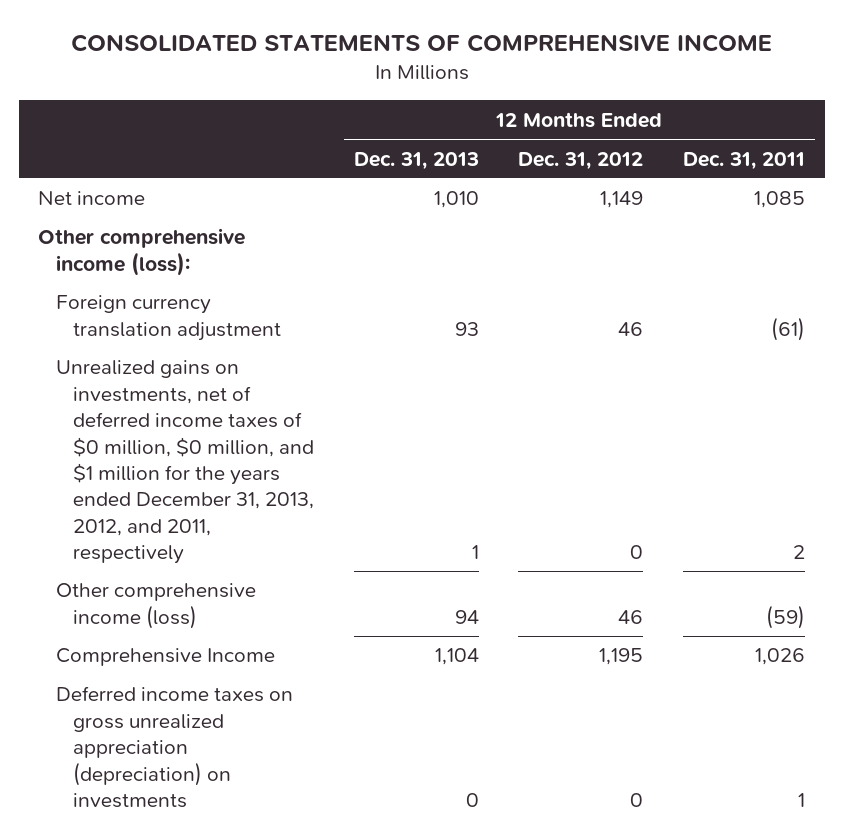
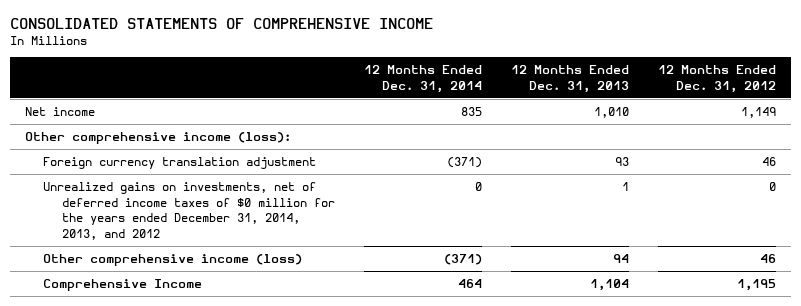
- | 12 Months Ended Dec. 31, 2013 | 12 Months Ended Dec. 31, 2012 | 12 Months Ended Dec. 31, 2011
+ | 12 Months Ended Dec. 31, 2014 | 12 Months Ended Dec. 31, 2013 | 12 Months Ended Dec. 31, 2012
- Unrealized gains on investments, net of deferred income taxes of $0 million, $0 million, and $1 million for the years ended December 31, 2013, 2012, and 2011, respectively | 1 | 0 | 2
+ Unrealized gains on investments, net of deferred income taxes of $0 million for the years ended December 31, 2014, 2013, and 2012 | 0 | 1 | 0
- Deferred income taxes on gross unrealized appreciation (depreciation) on investments | 0 | 0 | 1

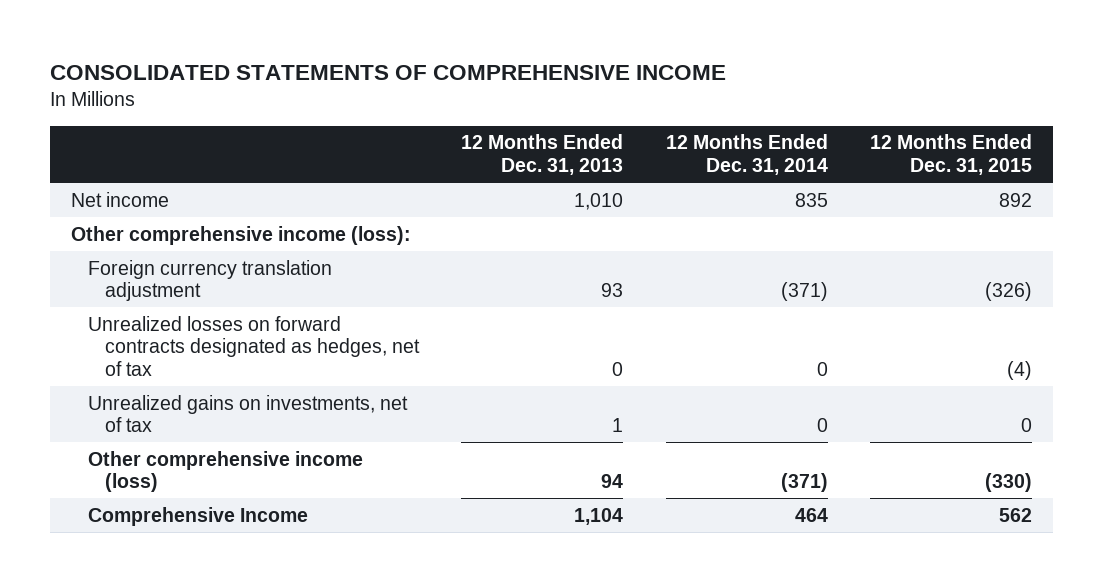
- | 12 Months Ended Dec. 31, 2014 | 12 Months Ended Dec. 31, 2013 | 12 Months Ended Dec. 31, 2012
+ | 12 Months Ended Dec. 31, 2013 | 12 Months Ended Dec. 31, 2014 | 12 Months Ended Dec. 31, 2015
- Unrealized gains on investments, net of deferred income taxes of $0 million for the years ended December 31, 2014, 2013, and 2012 | 0 | 1 | 0
+ Unrealized losses on forward contracts designated as hedges, net of tax | 0 | 0 | (4)
+ Unrealized gains on investments, net of tax | 1 | 0 | 0

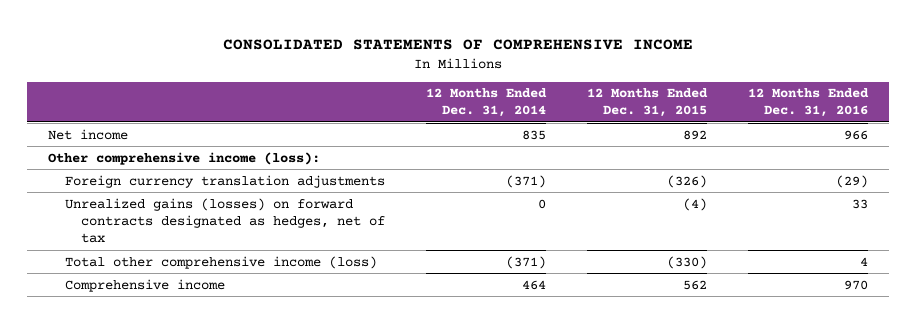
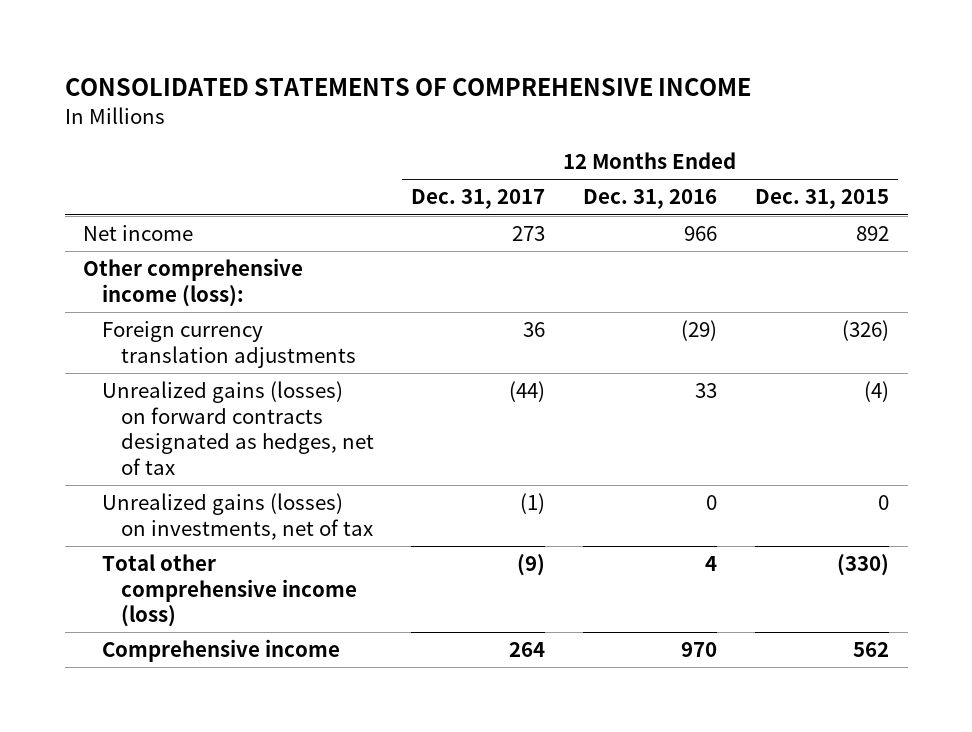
- | 12 Months Ended Dec. 31, 2014 | 12 Months Ended Dec. 31, 2015 | 12 Months Ended Dec. 31, 2016
+ | 12 Months Ended Dec. 31, 2017 | 12 Months Ended Dec. 31, 2016 | 12 Months Ended Dec. 31, 2015
+ Unrealized gains (losses) on investments, net of tax | (1) | 0 | 0

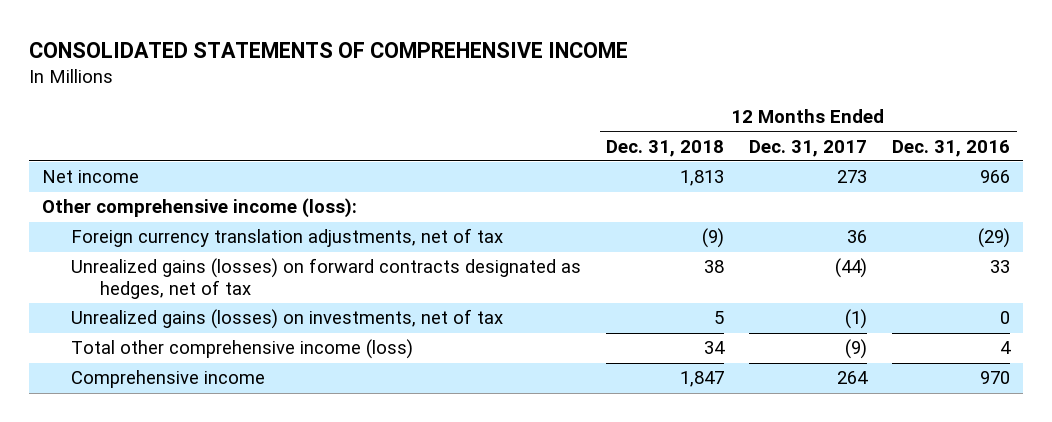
- | 12 Months Ended Dec. 31, 2017 | 12 Months Ended Dec. 31, 2016 | 12 Months Ended Dec. 31, 2015
+ | 12 Months Ended Dec. 31, 2018 | 12 Months Ended Dec. 31, 2017 | 12 Months Ended Dec. 31, 2016
- Foreign currency translation adjustments | 36 | (29) | (326)
+ Foreign currency translation adjustments, net of tax | (9) | 36 | (29)

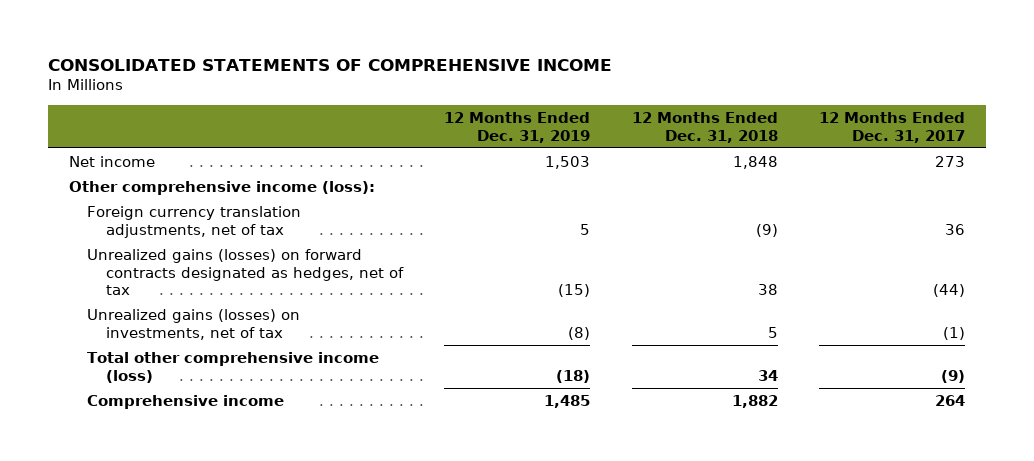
- | 12 Months Ended Dec. 31, 2018 | 12 Months Ended Dec. 31, 2017 | 12 Months Ended Dec. 31, 2016
+ | 12 Months Ended Dec. 31, 2019 | 12 Months Ended Dec. 31, 2018 | 12 Months Ended Dec. 31, 2017
- Net income | 1,813 | 273 | 966
+ Net income | 1,503 | 1,848 | 273
- Comprehensive income | 1,847 | 264 | 970
+ Comprehensive income | 1,485 | 1,882 | 264

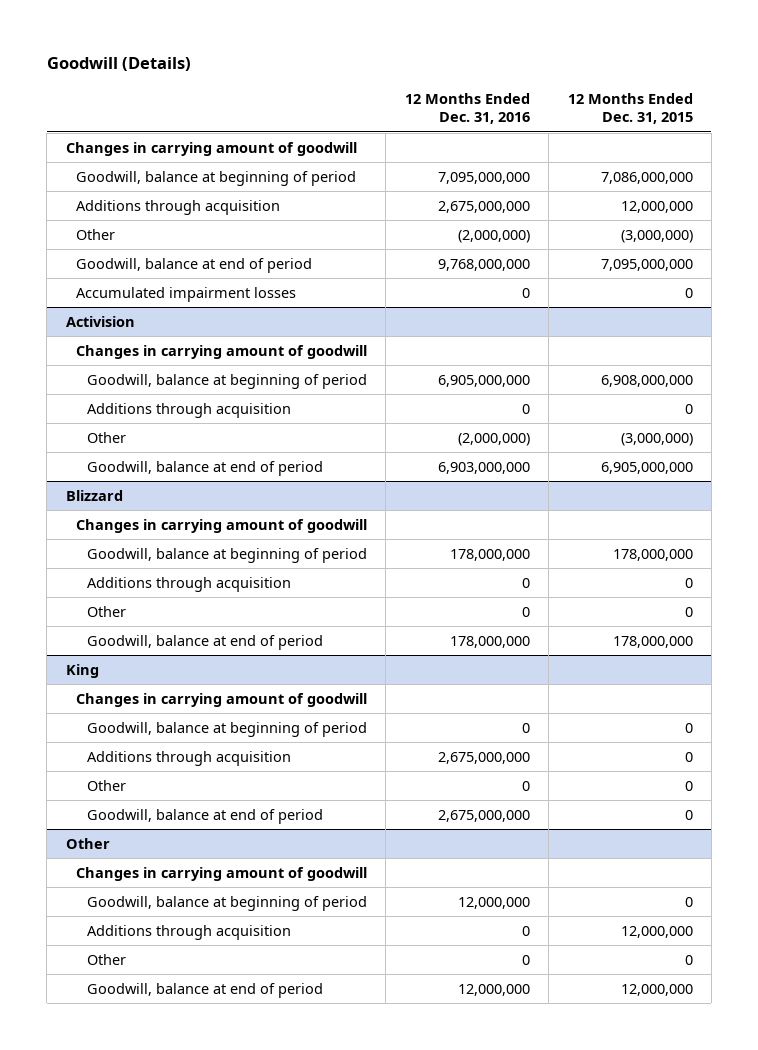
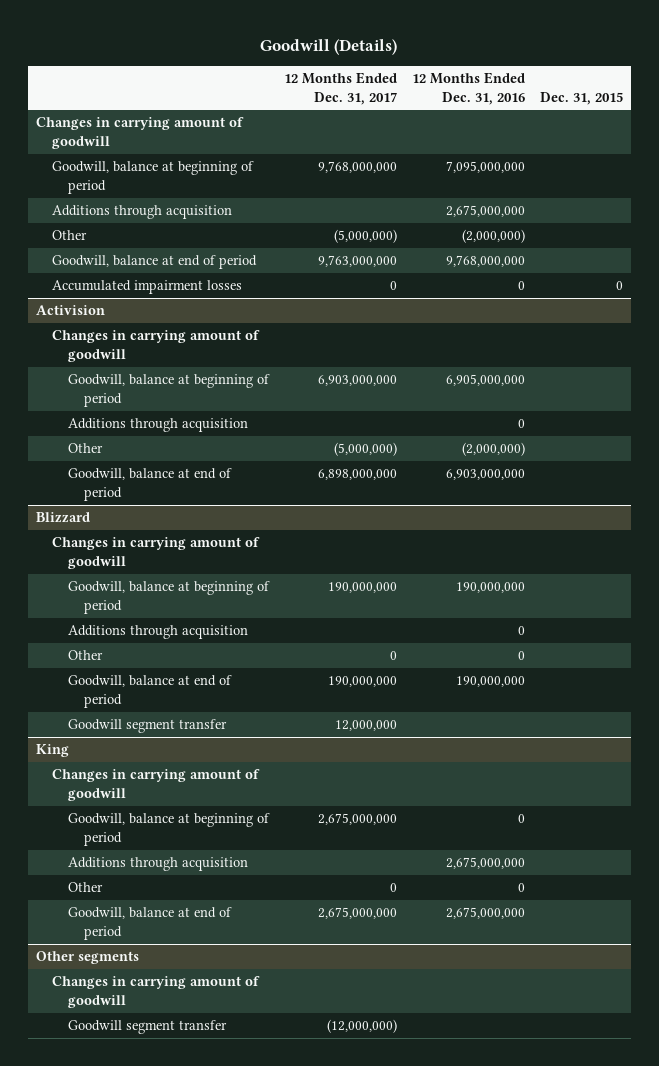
- | 12 Months Ended Dec. 31, 2016 | 12 Months Ended Dec. 31, 2015
+ | 12 Months Ended Dec. 31, 2017 | 12 Months Ended Dec. 31, 2016 | Dec. 31, 2015
@ Blizzard
- Goodwill, balance at beginning of period | 178,000,000 | 178,000,000
+ Goodwill, balance at beginning of period | 190,000,000 | 190,000,000 |
- Goodwill, balance at end of period | 178,000,000 | 178,000,000
+ Goodwill, balance at end of period | 190,000,000 | 190,000,000 |
+ Goodwill segment transfer | 12,000,000 | |
- Other
+ Other segments
- Goodwill, balance at beginning of period | 12,000,000 | 0
- Additions through acquisition | 0 | 12,000,000
- Other | 0 | 0
- Goodwill, balance at end of period | 12,000,000 | 12,000,000
+ Goodwill segment transfer | (12,000,000) | |

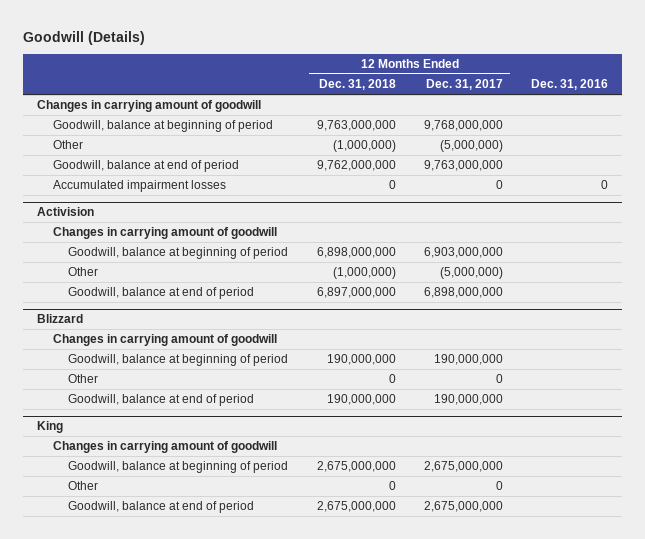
- | 12 Months Ended Dec. 31, 2017 | 12 Months Ended Dec. 31, 2016 | Dec. 31, 2015
+ | 12 Months Ended Dec. 31, 2018 | 12 Months Ended Dec. 31, 2017 | Dec. 31, 2016
- Additions through acquisition | | 2,675,000,000 |
@ Activision
- Additions through acquisition | | 0 |
@ Blizzard
- Additions through acquisition | | 0 |
- Goodwill segment transfer | 12,000,000 | |
@ King
- Additions through acquisition | | 2,675,000,000 |
- Other segments
- Changes in carrying amount of goodwill
- Goodwill segment transfer | (12,000,000) | |

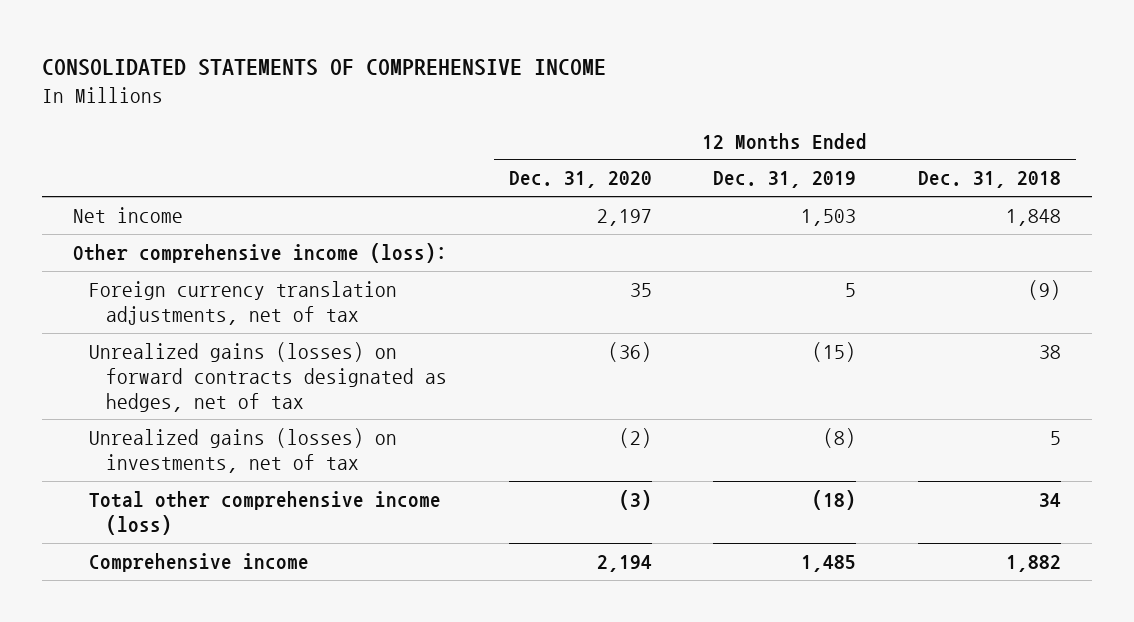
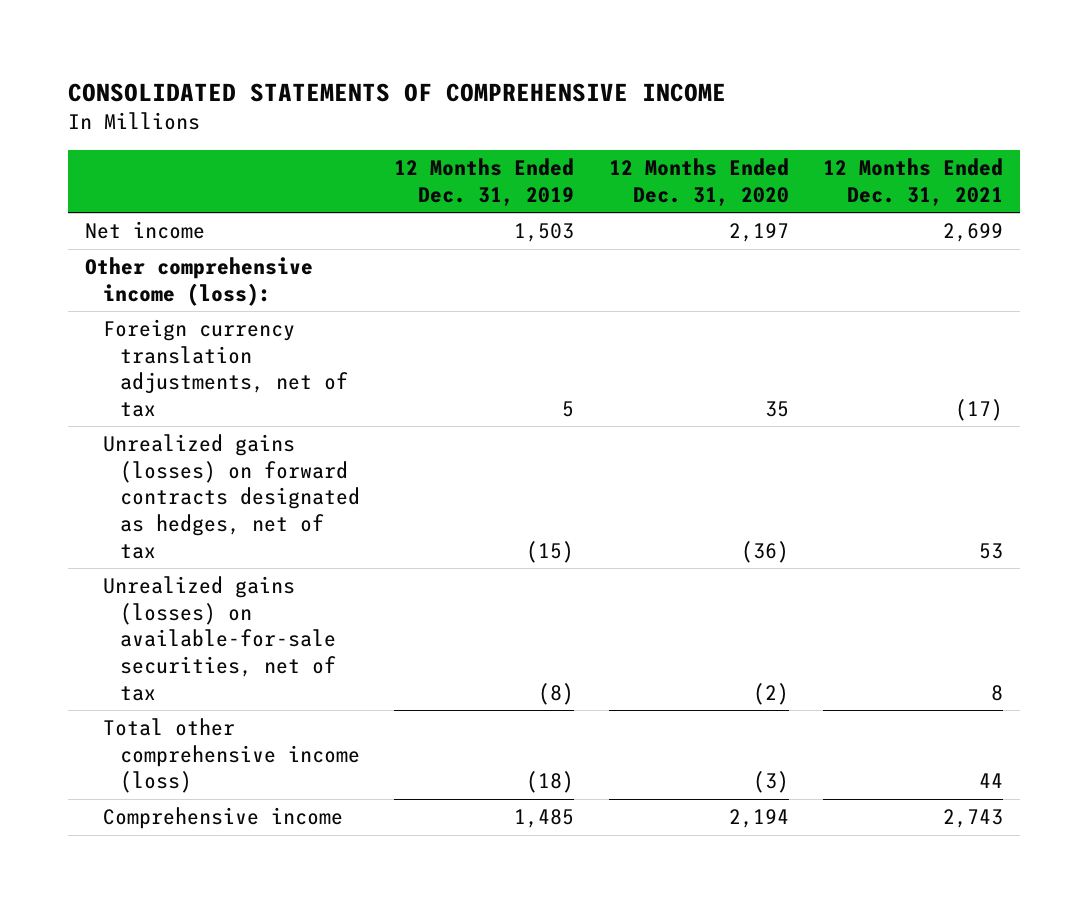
- | 12 Months Ended Dec. 31, 2020 | 12 Months Ended Dec. 31, 2019 | 12 Months Ended Dec. 31, 2018
+ | 12 Months Ended Dec. 31, 2019 | 12 Months Ended Dec. 31, 2020 | 12 Months Ended Dec. 31, 2021
- Unrealized gains (losses) on investments, net of tax | (2) | (8) | 5
+ Unrealized gains (losses) on available-for-sale securities, net of tax | (8) | (2) | 8

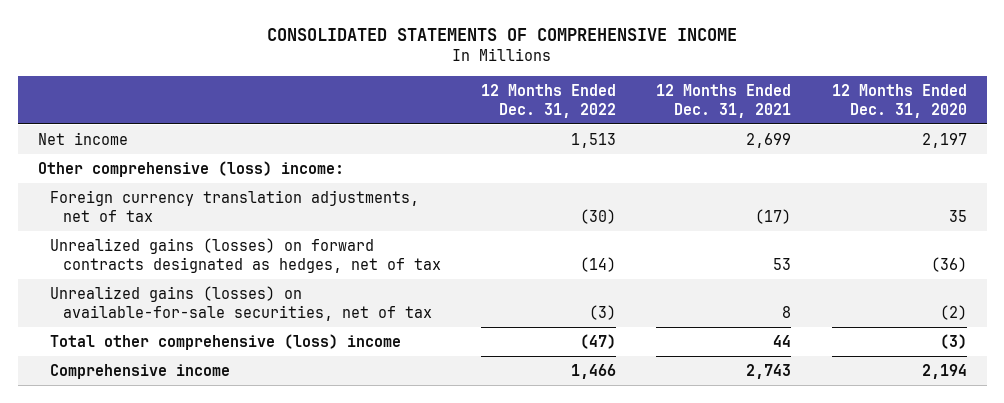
- | 12 Months Ended Dec. 31, 2019 | 12 Months Ended Dec. 31, 2020 | 12 Months Ended Dec. 31, 2021
+ | 12 Months Ended Dec. 31, 2022 | 12 Months Ended Dec. 31, 2021 | 12 Months Ended Dec. 31, 2020
- Other comprehensive income (loss):
+ Other comprehensive (loss) income:
- Total other comprehensive income (loss) | (18) | (3) | 44
+ Total other comprehensive (loss) income | (47) | 44 | (3)

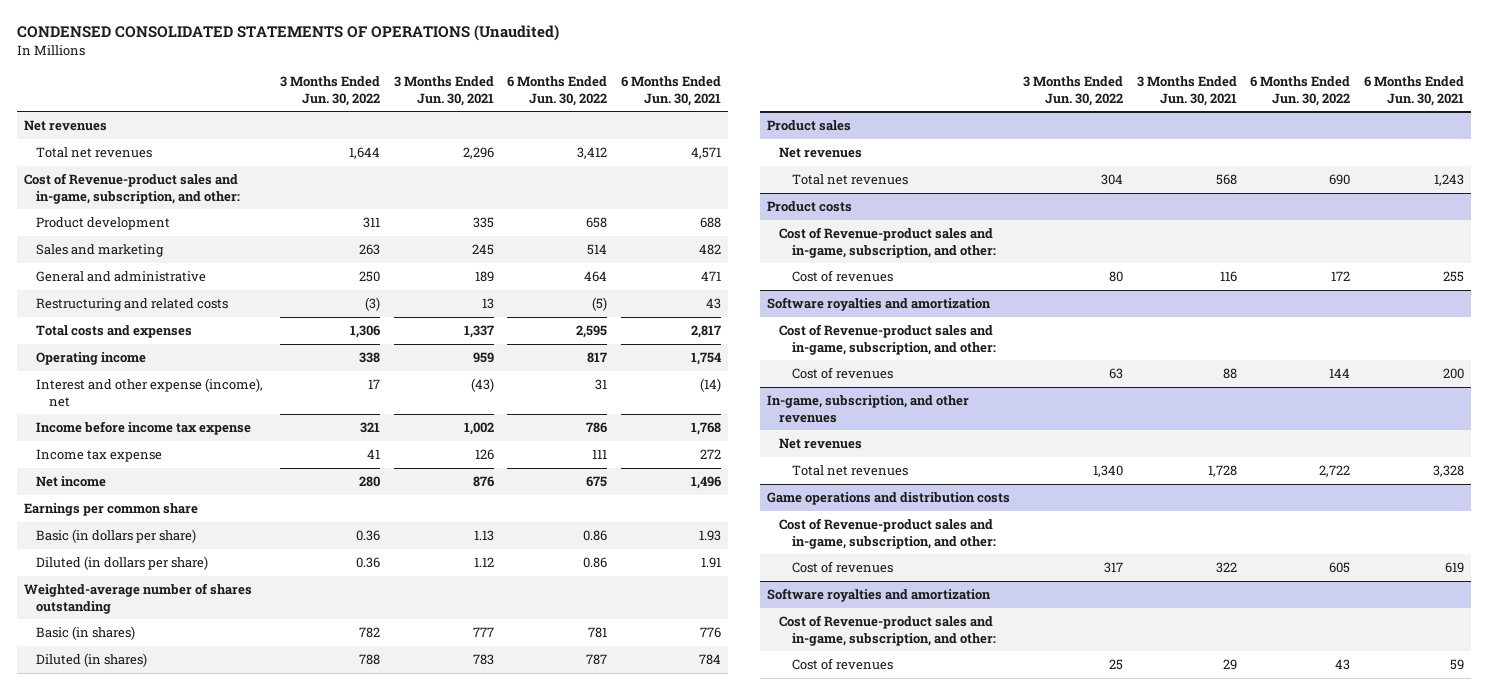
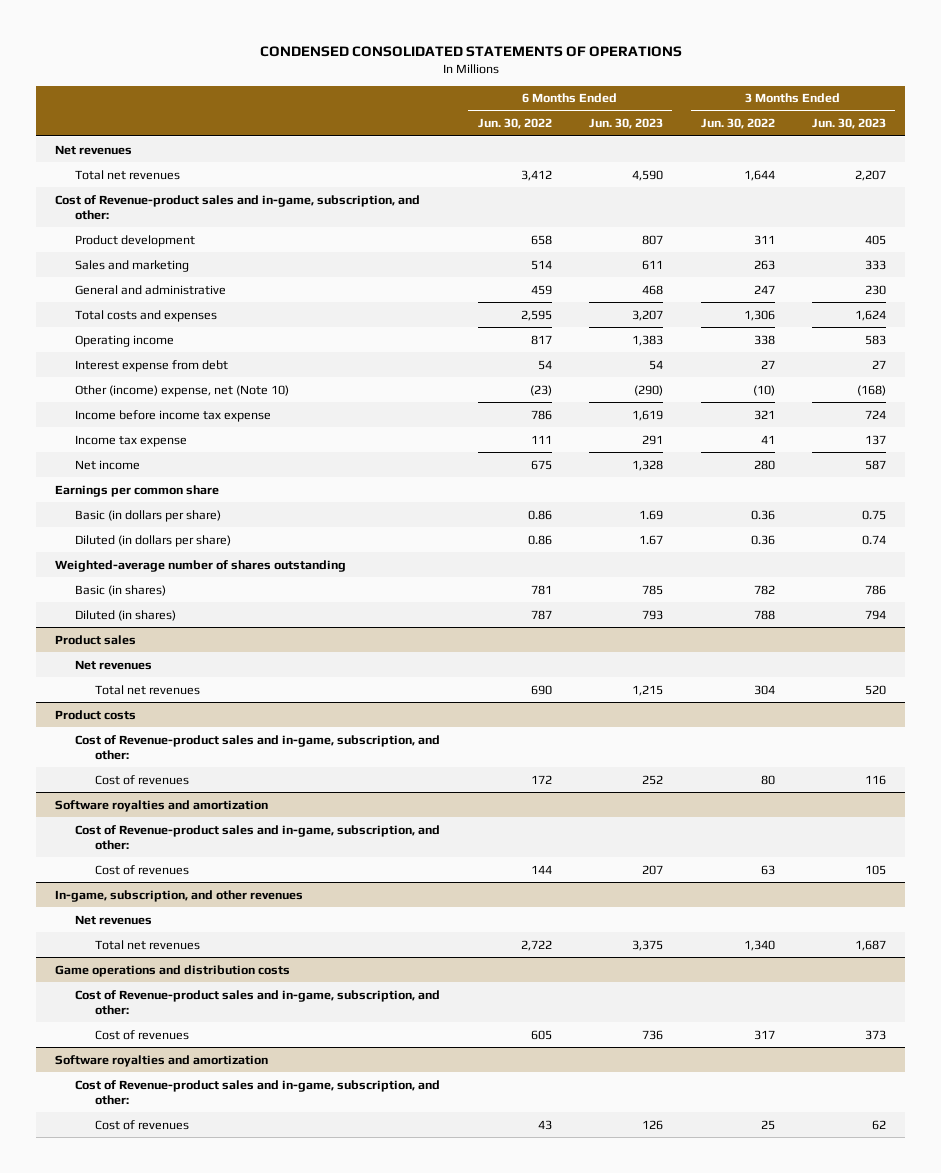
- CONDENSED CONSOLIDATED STATEMENTS OF OPERATIONS (Unaudited)
+ CONDENSED CONSOLIDATED STATEMENTS OF OPERATIONS
- | 3 Months Ended Jun. 30, 2022 | 3 Months Ended Jun. 30, 2021 | 6 Months Ended Jun. 30, 2022 | 6 Months Ended Jun. 30, 2021
+ | 6 Months Ended Jun. 30, 2022 | 6 Months Ended Jun. 30, 2023 | 3 Months Ended Jun. 30, 2022 | 3 Months Ended Jun. 30, 2023
- General and administrative | 250 | 189 | 464 | 471
- Restructuring and related costs | (3) | 13 | (5) | 43
+ General and administrative | 459 | 468 | 247 | 230
- Interest and other expense (income), net | 17 | (43) | 31 | (14)
+ Interest expense from debt | 54 | 54 | 27 | 27
+ Other (income) expense, net (Note 10) | (23) | (290) | (10) | (168)

